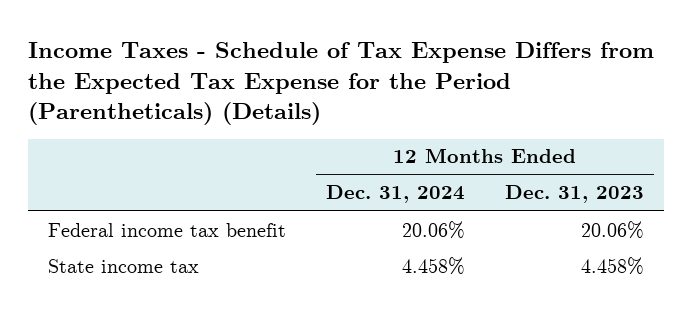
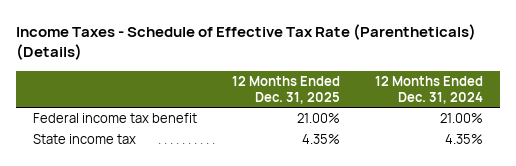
- Income Taxes - Schedule of Tax Expense Differs from the Expected Tax Expense for the Period (Parentheticals) (Details)
+ Income Taxes - Schedule of Effective Tax Rate (Parentheticals) (Details)
- | 12 Months Ended Dec. 31, 2024 | 12 Months Ended Dec. 31, 2023
+ | 12 Months Ended Dec. 31, 2025 | 12 Months Ended Dec. 31, 2024
- Federal income tax benefit | 20.06% | 20.06%
- State income tax | 4.458% | 4.458%
+ Federal income tax benefit | 21.00% | 21.00%
+ State income tax | 4.35% | 4.35%

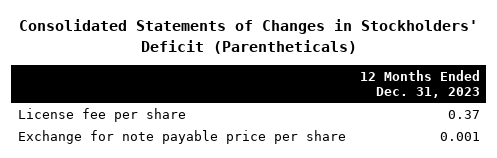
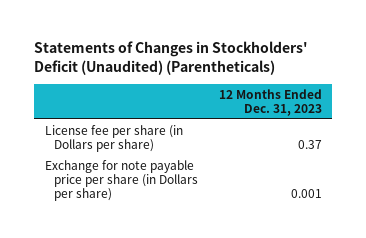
- Consolidated Statements of Changes in Stockholders' Deficit (Parentheticals)
+ Statements of Changes in Stockholders' Deficit (Unaudited) (Parentheticals)
- License fee per share | 0.37
- Exchange for note payable price per share | 0.001
+ License fee per share (in Dollars per share) | 0.37
+ Exchange for note payable price per share (in Dollars per share) | 0.001

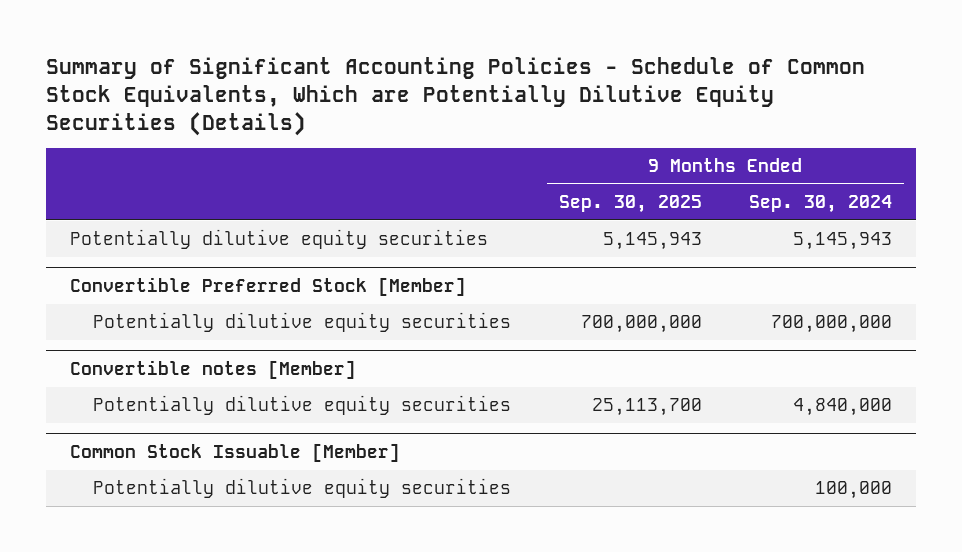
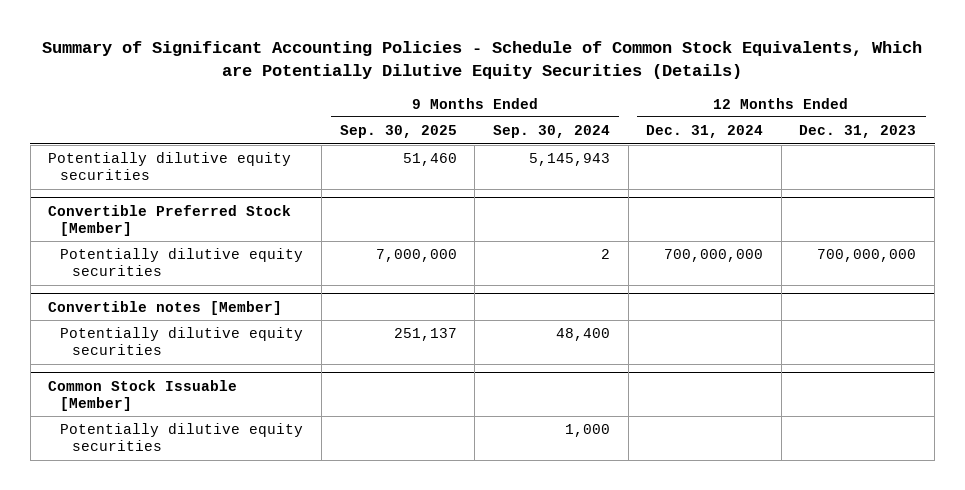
- | 9 Months Ended Sep. 30, 2025 | 9 Months Ended Sep. 30, 2024
+ | 9 Months Ended Sep. 30, 2025 | 9 Months Ended Sep. 30, 2024 | 12 Months Ended Dec. 31, 2024 | 12 Months Ended Dec. 31, 2023
- Potentially dilutive equity securities | 5,145,943 | 5,145,943
+ Potentially dilutive equity securities | 51,460 | 5,145,943 | |
@ Convertible Preferred Stock [Member]
- Potentially dilutive equity securities | 700,000,000 | 700,000,000
+ Potentially dilutive equity securities | 7,000,000 | 2 | 700,000,000 | 700,000,000
@ Convertible notes [Member]
- Potentially dilutive equity securities | 25,113,700 | 4,840,000
+ Potentially dilutive equity securities | 251,137 | 48,400 | |
@ Common Stock Issuable [Member]
- Potentially dilutive equity securities | | 100,000
+ Potentially dilutive equity securities | | 1,000 | |

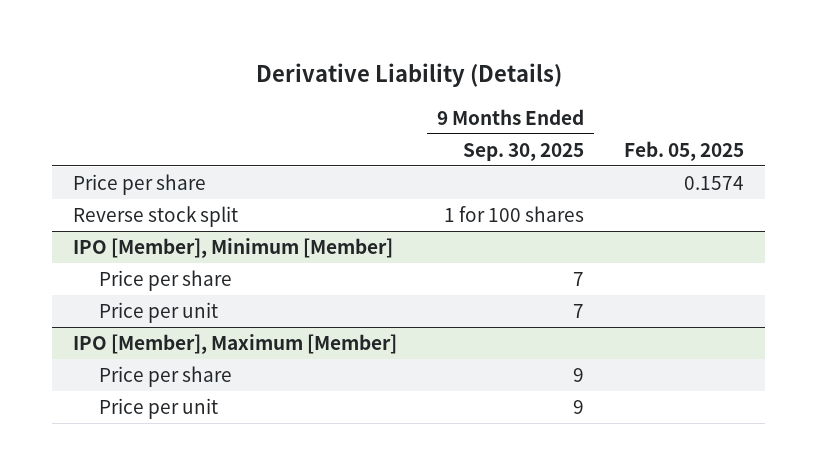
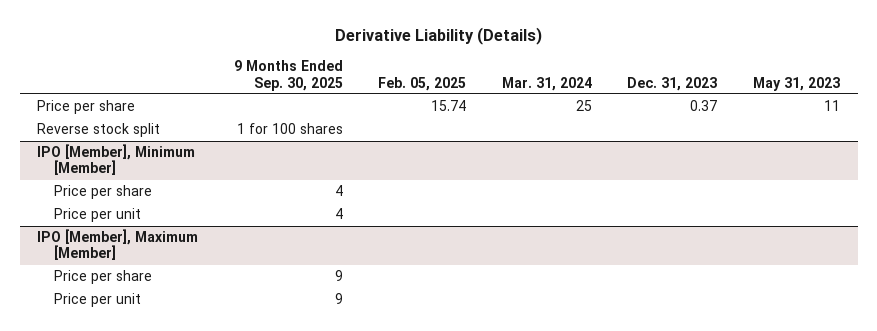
- | 9 Months Ended Sep. 30, 2025 | Feb. 05, 2025
+ | 9 Months Ended Sep. 30, 2025 | Feb. 05, 2025 | Mar. 31, 2024 | Dec. 31, 2023 | May 31, 2023
- Price per share | | 0.1574
+ Price per share | | 15.74 | 25 | 0.37 | 11
@ IPO [Member], Minimum [Member]
- Price per share | 7 |
- Price per unit | 7 |
+ Price per share | 4 | | | |
+ Price per unit | 4 | | | |

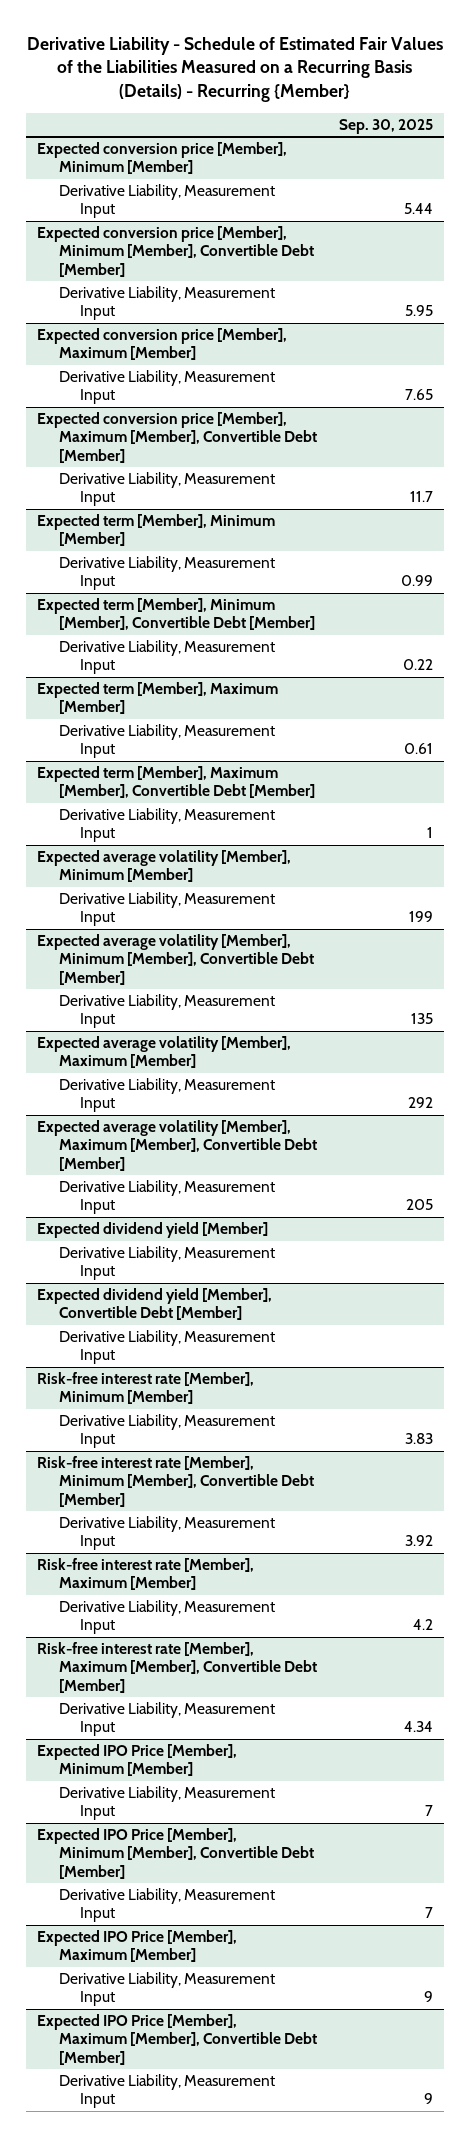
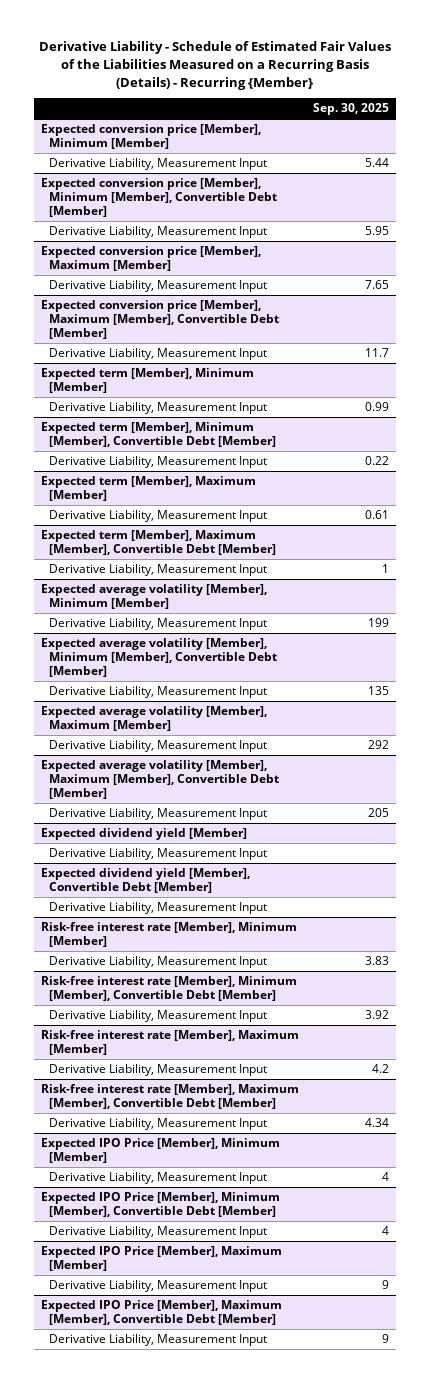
@ Expected IPO Price [Member], Minimum [Member]
- Derivative Liability, Measurement Input | 7
+ Derivative Liability, Measurement Input | 4
@ Expected IPO Price [Member], Minimum [Member], Convertible Debt [Member]
- Derivative Liability, Measurement Input | 7
+ Derivative Liability, Measurement Input | 4

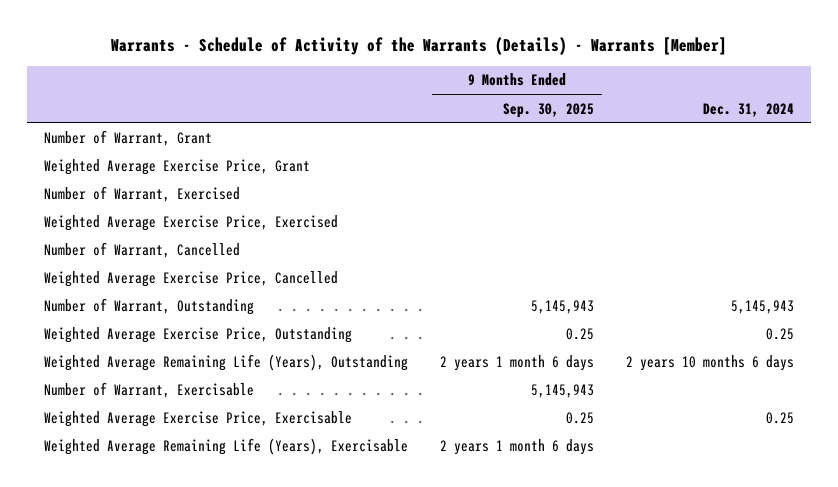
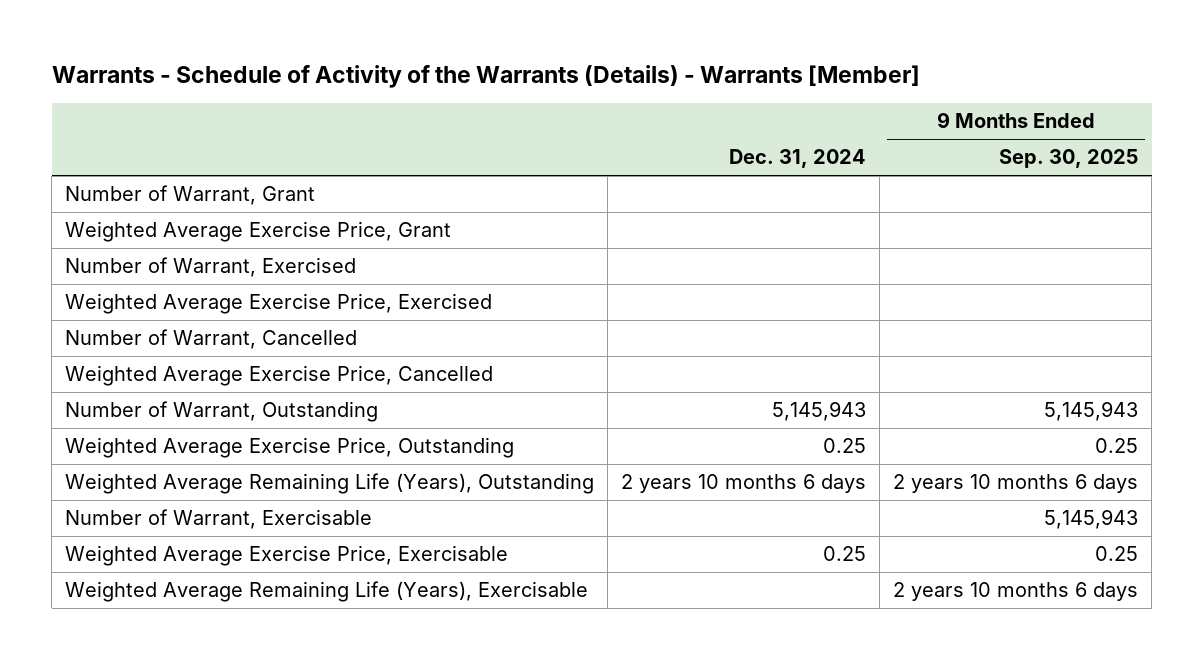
- | 9 Months Ended Sep. 30, 2025 | Dec. 31, 2024
+ | Dec. 31, 2024 | 9 Months Ended Sep. 30, 2025
- Weighted Average Remaining Life (Years), Outstanding | 2 years 1 month 6 days | 2 years 10 months 6 days
+ Weighted Average Remaining Life (Years), Outstanding | 2 years 10 months 6 days | 2 years 10 months 6 days
- Weighted Average Remaining Life (Years), Exercisable | 2 years 1 month 6 days |
+ Weighted Average Remaining Life (Years), Exercisable | | 2 years 10 months 6 days

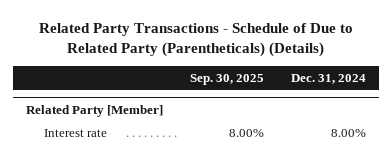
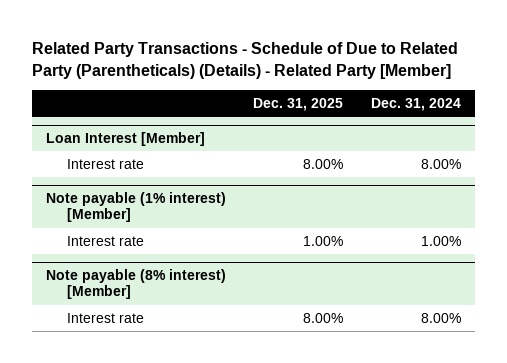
- Related Party Transactions - Schedule of Due to Related Party (Parentheticals) (Details)
+ Related Party Transactions - Schedule of Due to Related Party (Parentheticals) (Details) - Related Party [Member]
- | Sep. 30, 2025 | Dec. 31, 2024
+ | Dec. 31, 2025 | Dec. 31, 2024
- Related Party [Member]
+ Loan Interest [Member]
+ Note payable (1% interest) [Member]
+ Interest rate | 1.00% | 1.00%
+ Note payable (8% interest) [Member]
+ Interest rate | 8.00% | 8.00%

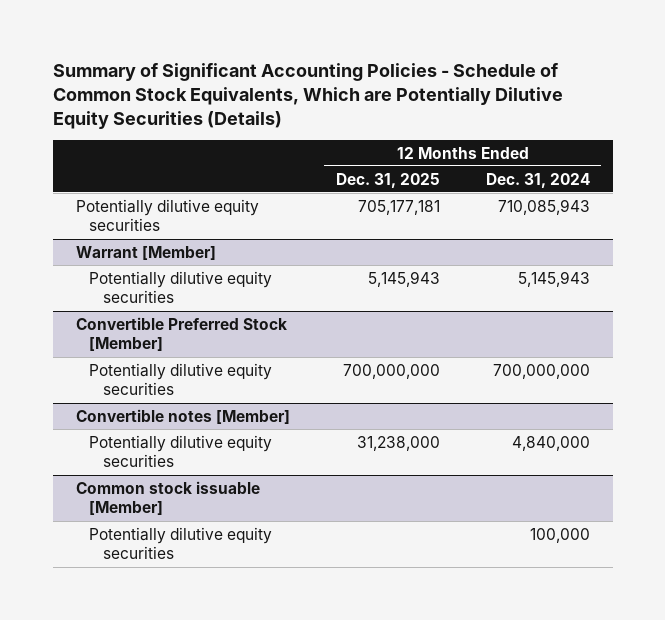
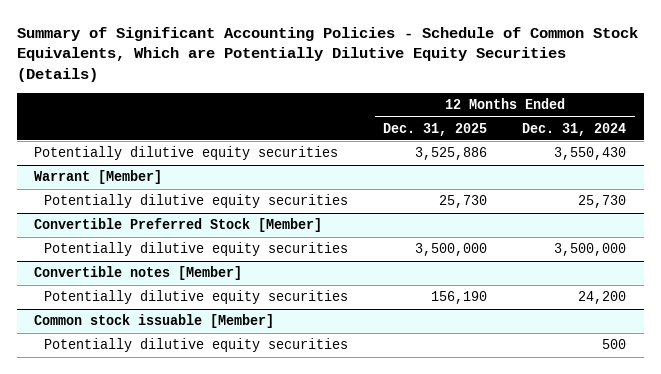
- Potentially dilutive equity securities | 705,177,181 | 710,085,943
+ Potentially dilutive equity securities | 3,525,886 | 3,550,430
@ Warrant [Member]
- Potentially dilutive equity securities | 5,145,943 | 5,145,943
+ Potentially dilutive equity securities | 25,730 | 25,730
@ Convertible Preferred Stock [Member]
- Potentially dilutive equity securities | 700,000,000 | 700,000,000
+ Potentially dilutive equity securities | 3,500,000 | 3,500,000
@ Convertible notes [Member]
- Potentially dilutive equity securities | 31,238,000 | 4,840,000
+ Potentially dilutive equity securities | 156,190 | 24,200
@ Common stock issuable [Member]
- Potentially dilutive equity securities | | 100,000
+ Potentially dilutive equity securities | | 500

